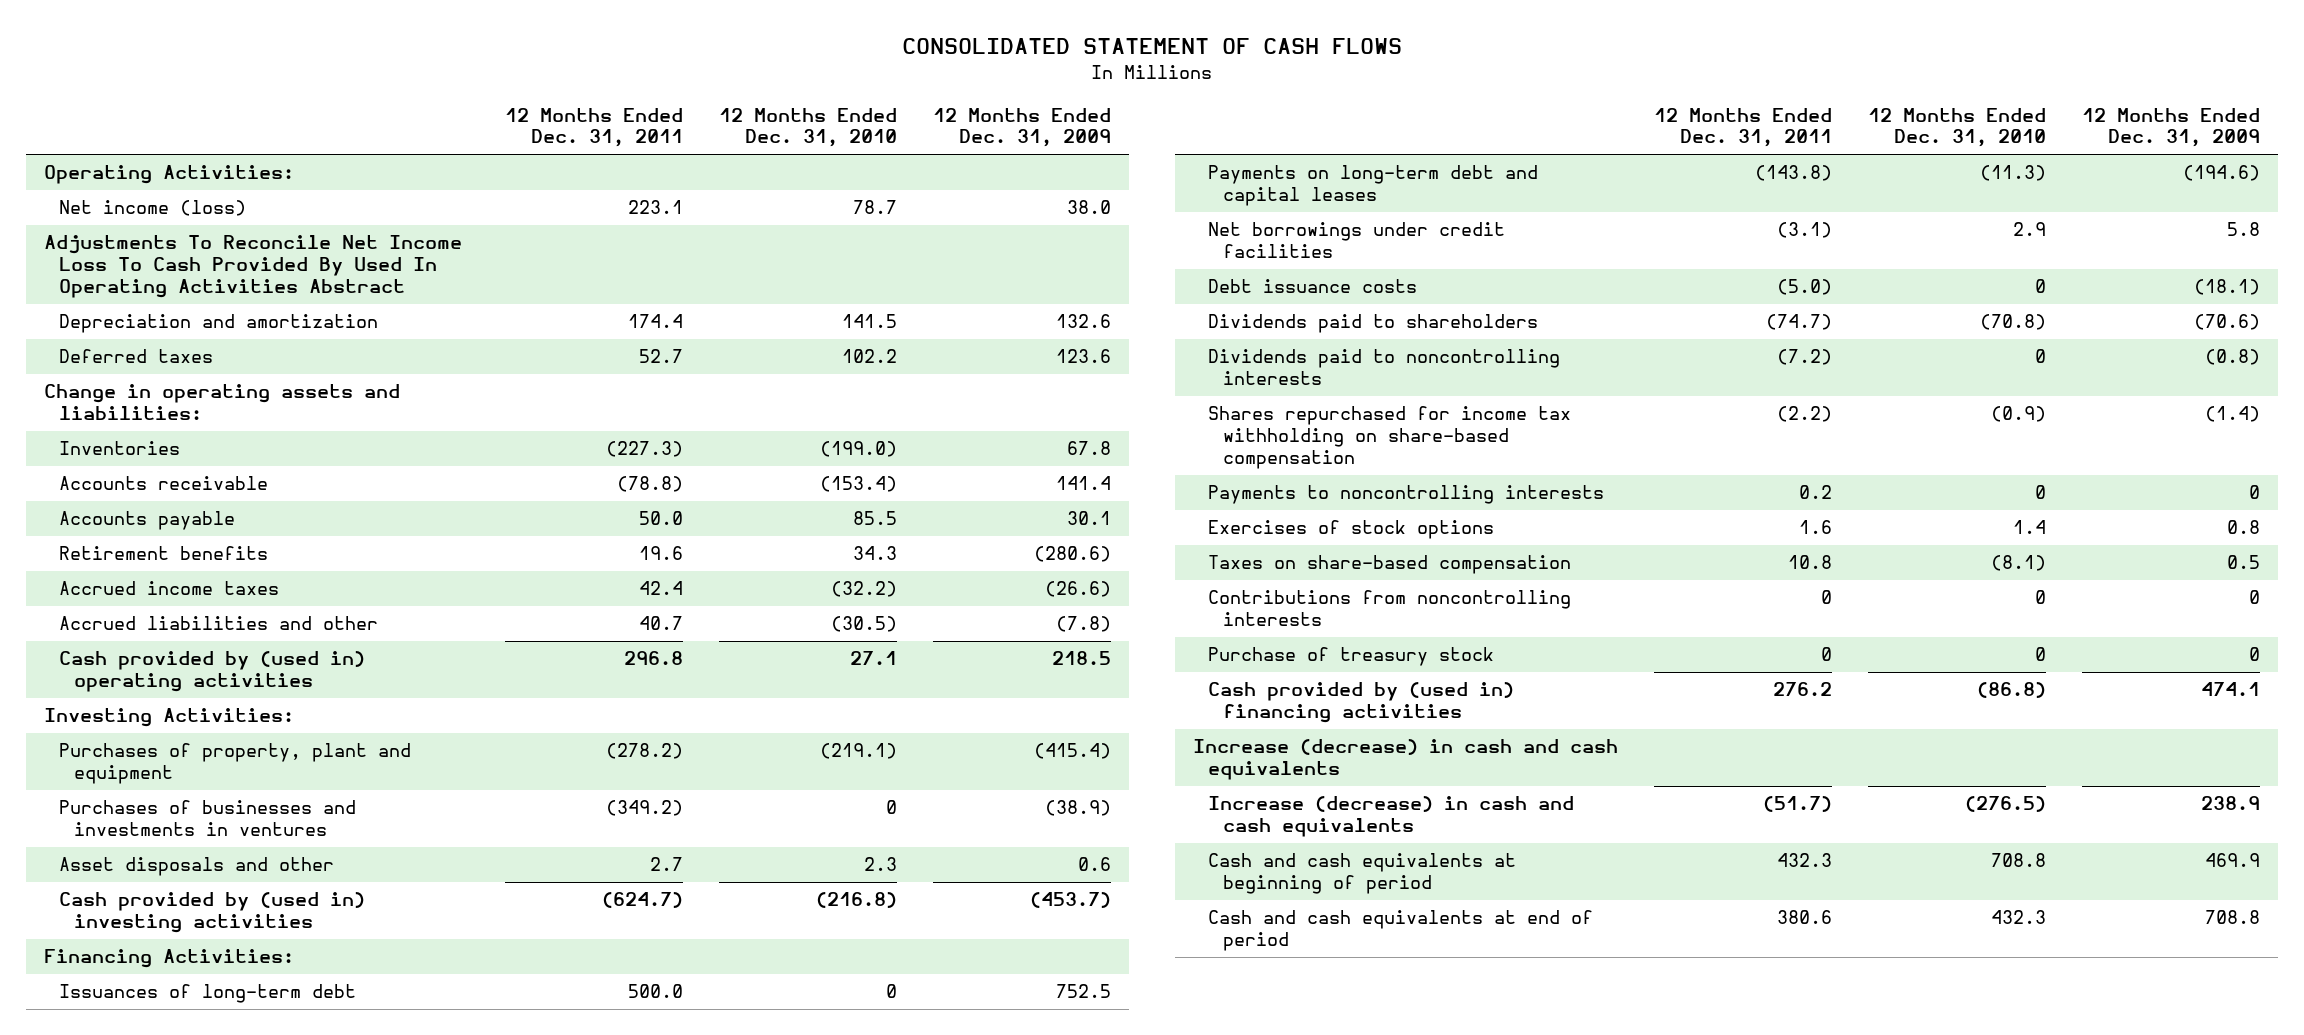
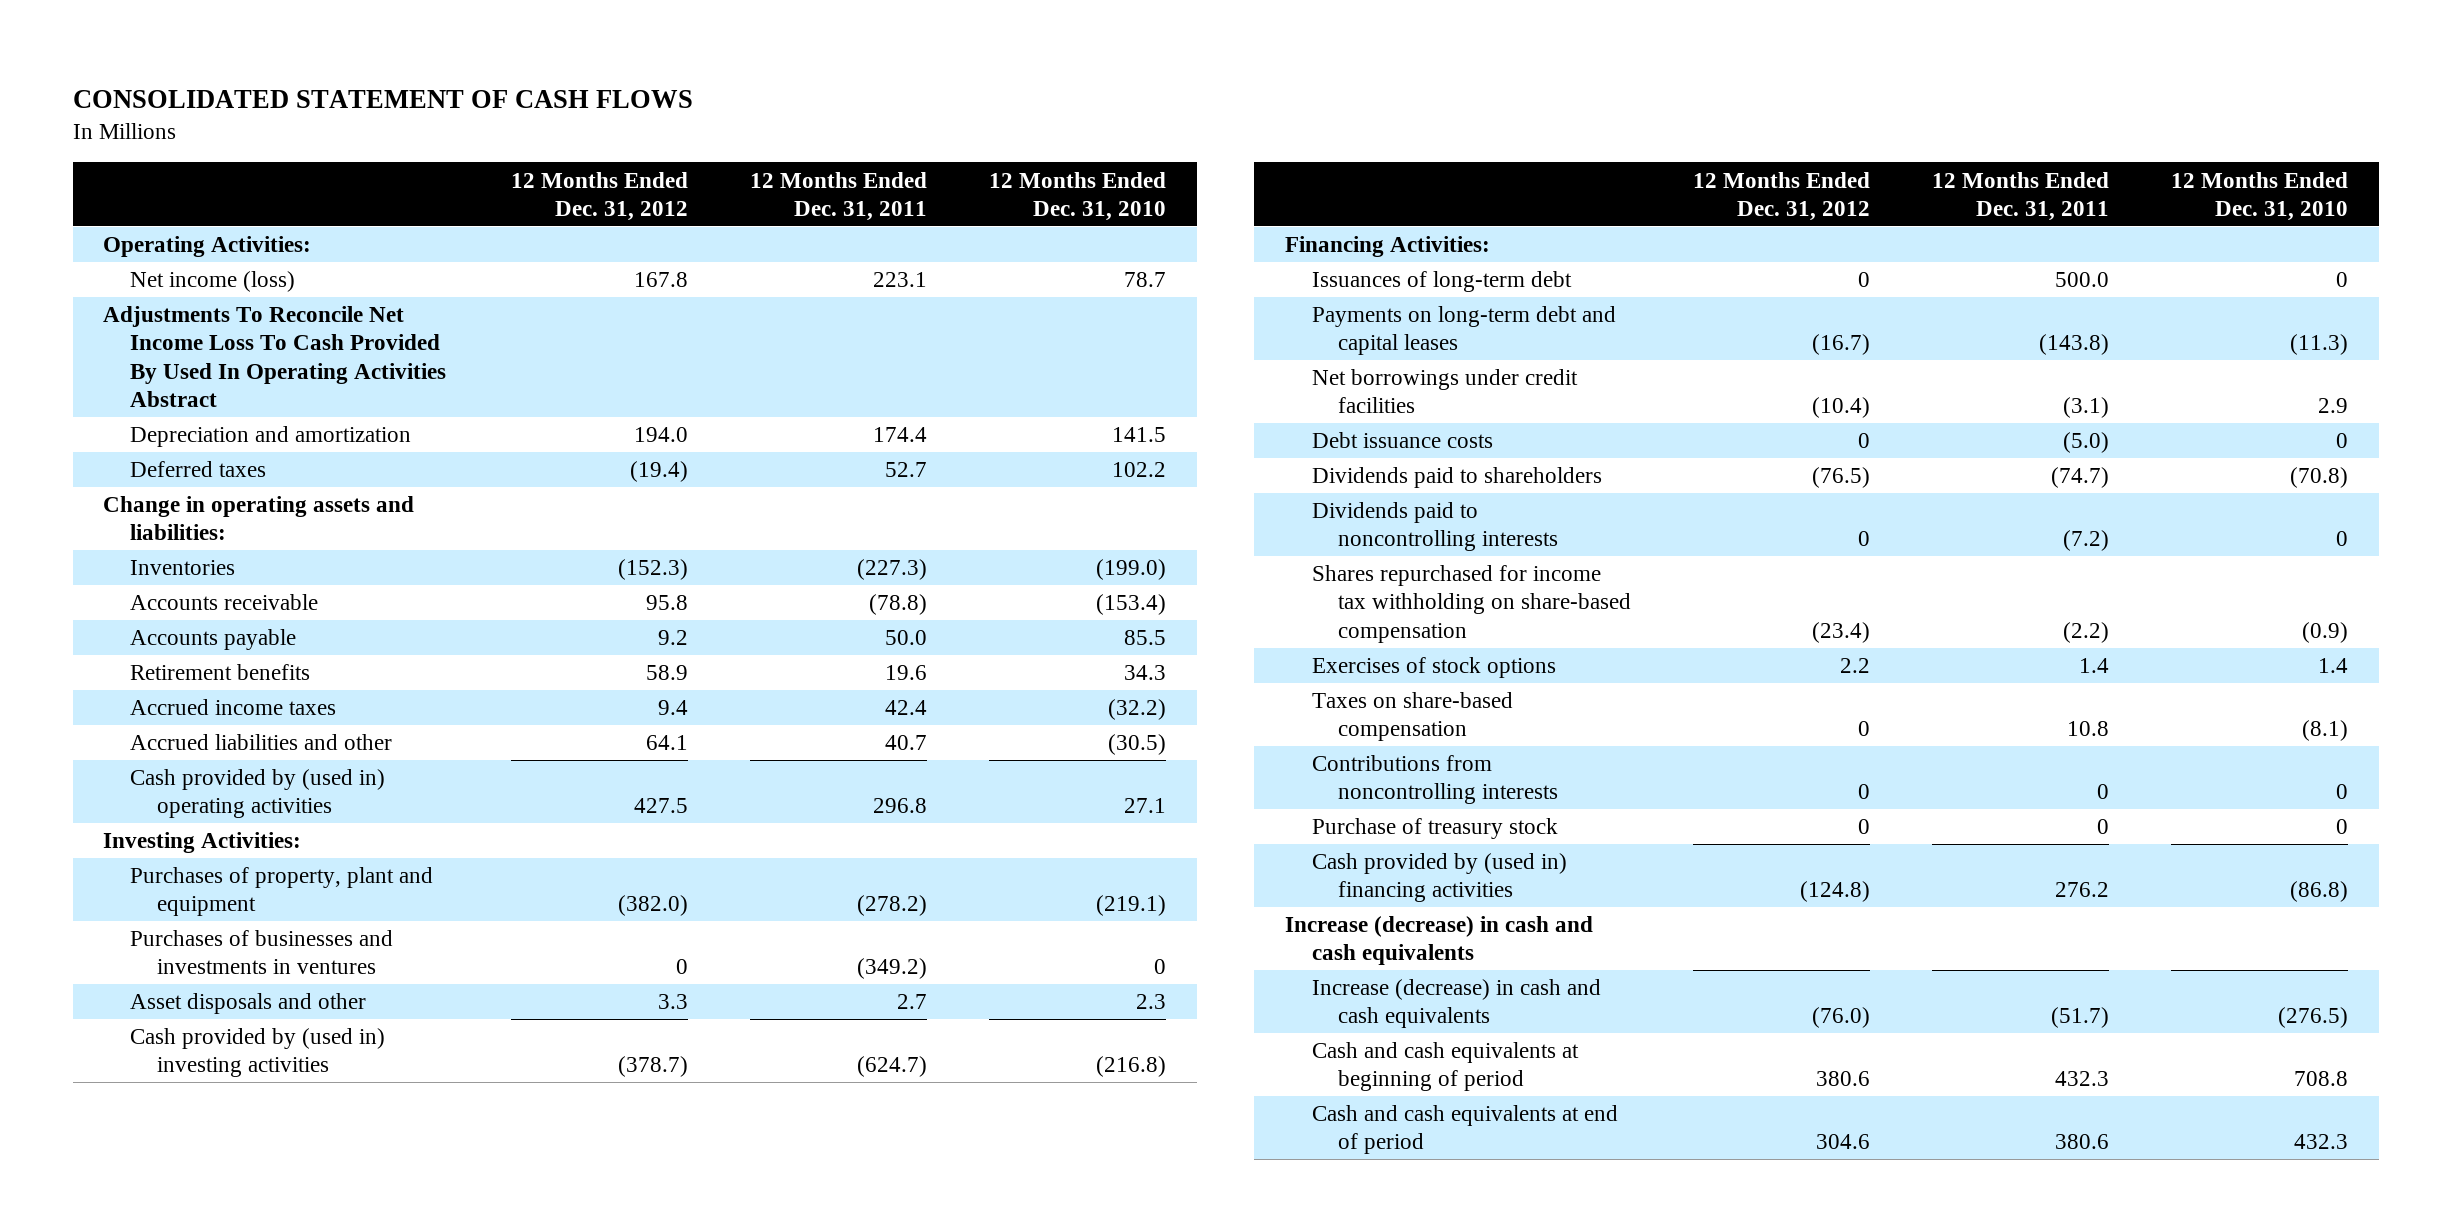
- | 12 Months Ended Dec. 31, 2011 | 12 Months Ended Dec. 31, 2010 | 12 Months Ended Dec. 31, 2009
+ | 12 Months Ended Dec. 31, 2012 | 12 Months Ended Dec. 31, 2011 | 12 Months Ended Dec. 31, 2010
- Payments to noncontrolling interests | 0.2 | 0 | 0
- Exercises of stock options | 1.6 | 1.4 | 0.8
+ Exercises of stock options | 2.2 | 1.4 | 1.4

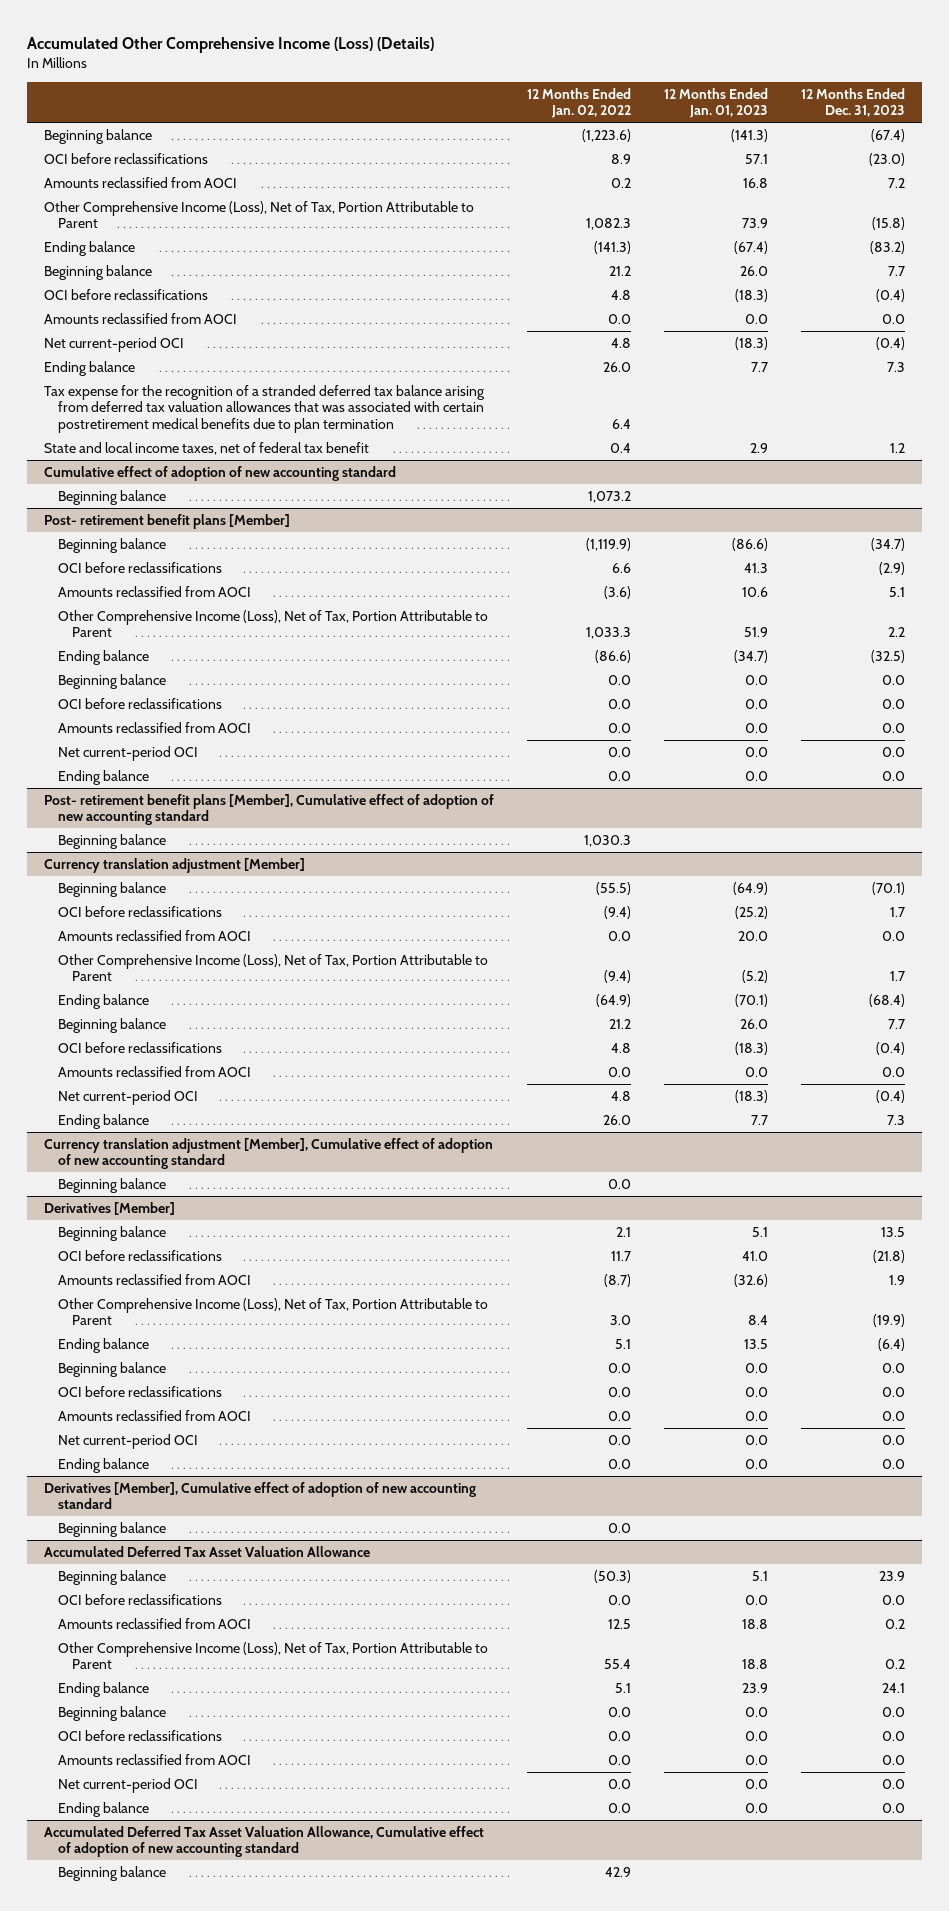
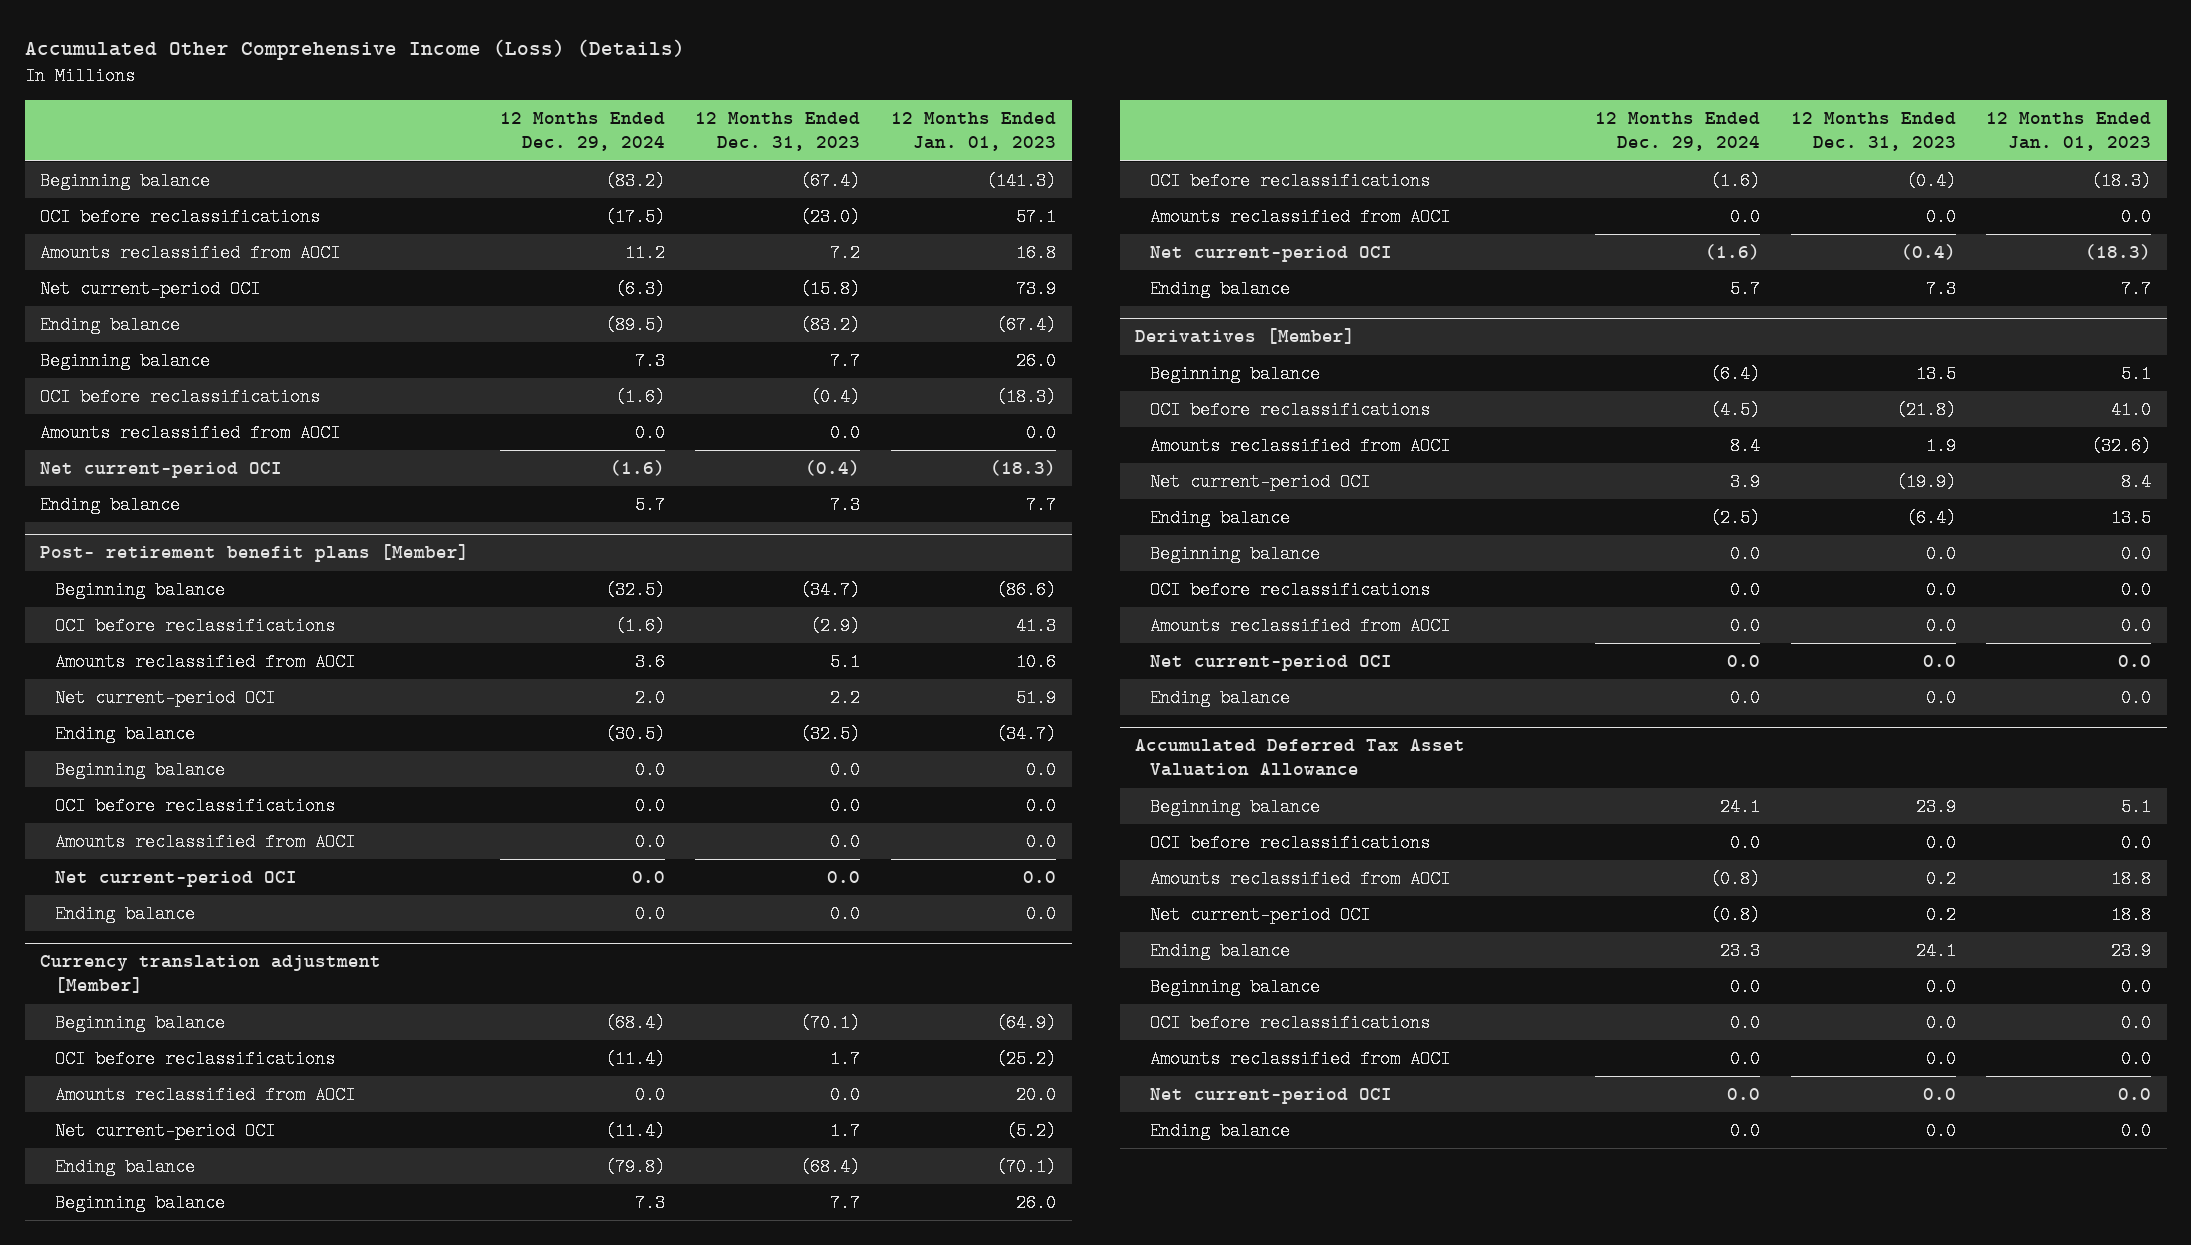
- | 12 Months Ended Jan. 02, 2022 | 12 Months Ended Jan. 01, 2023 | 12 Months Ended Dec. 31, 2023
+ | 12 Months Ended Dec. 29, 2024 | 12 Months Ended Dec. 31, 2023 | 12 Months Ended Jan. 01, 2023
- Other Comprehensive Income (Loss), Net of Tax, Portion Attributable to Parent | 1,082.3 | 73.9 | (15.8)
+ Net current-period OCI | (6.3) | (15.8) | 73.9
- Tax expense for the recognition of a stranded deferred tax balance arising from deferred tax valuation allowances that was associated with certain postretirement medical benefits due to plan termination | 6.4 | |
- State and local income taxes, net of federal tax benefit | 0.4 | 2.9 | 1.2
- Cumulative effect of adoption of new accounting standard
- Beginning balance | 1,073.2 | |
@ Post- retirement benefit plans [Member]
- Other Comprehensive Income (Loss), Net of Tax, Portion Attributable to Parent | 1,033.3 | 51.9 | 2.2
+ Net current-period OCI | 2.0 | 2.2 | 51.9
- Post- retirement benefit plans [Member], Cumulative effect of adoption of new accounting standard
- Beginning balance | 1,030.3 | |
@ Currency translation adjustment [Member]
- Other Comprehensive Income (Loss), Net of Tax, Portion Attributable to Parent | (9.4) | (5.2) | 1.7
+ Net current-period OCI | (11.4) | 1.7 | (5.2)
- Currency translation adjustment [Member], Cumulative effect of adoption of new accounting standard
- Beginning balance | 0.0 | |
@ Derivatives [Member]
- Other Comprehensive Income (Loss), Net of Tax, Portion Attributable to Parent | 3.0 | 8.4 | (19.9)
+ Net current-period OCI | 3.9 | (19.9) | 8.4
- Derivatives [Member], Cumulative effect of adoption of new accounting standard
- Beginning balance | 0.0 | |
@ Accumulated Deferred Tax Asset Valuation Allowance
- Other Comprehensive Income (Loss), Net of Tax, Portion Attributable to Parent | 55.4 | 18.8 | 0.2
+ Net current-period OCI | (0.8) | 0.2 | 18.8
- Accumulated Deferred Tax Asset Valuation Allowance, Cumulative effect of adoption of new accounting standard
- Beginning balance | 42.9 | |

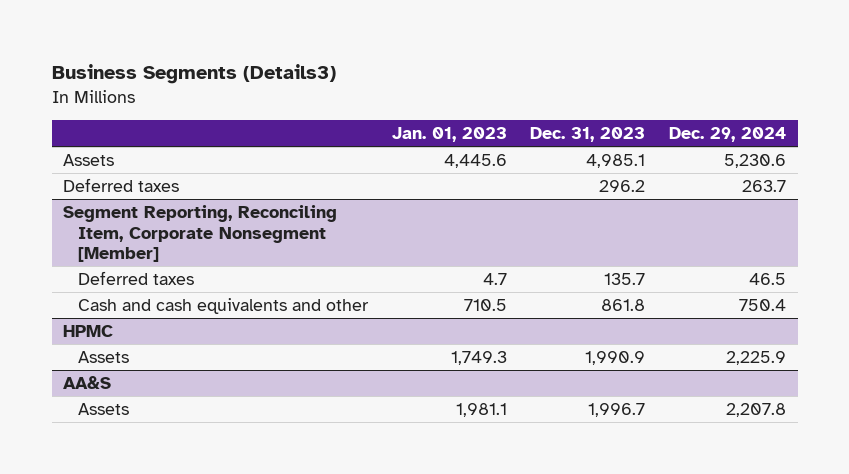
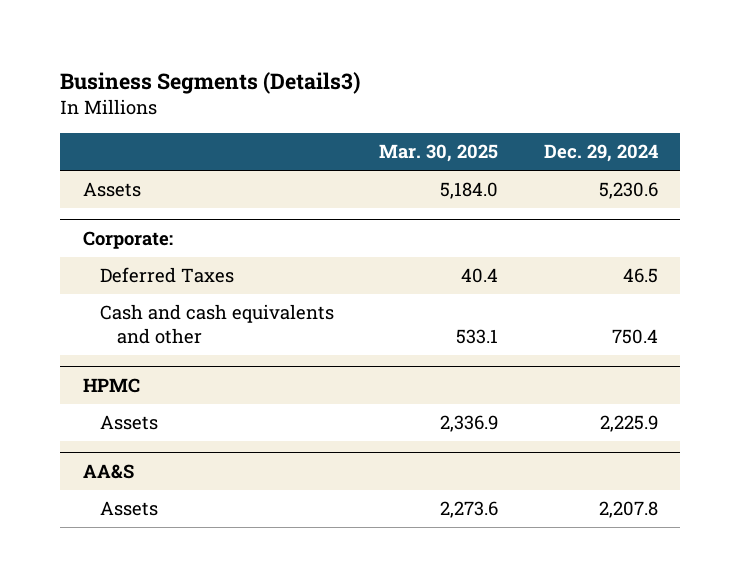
- | Jan. 01, 2023 | Dec. 31, 2023 | Dec. 29, 2024
+ | Mar. 30, 2025 | Dec. 29, 2024
- Deferred taxes | | 296.2 | 263.7
- Segment Reporting, Reconciling Item, Corporate Nonsegment [Member]
- Deferred taxes | 4.7 | 135.7 | 46.5
+ Corporate:
+ Deferred Taxes | 40.4 | 46.5

